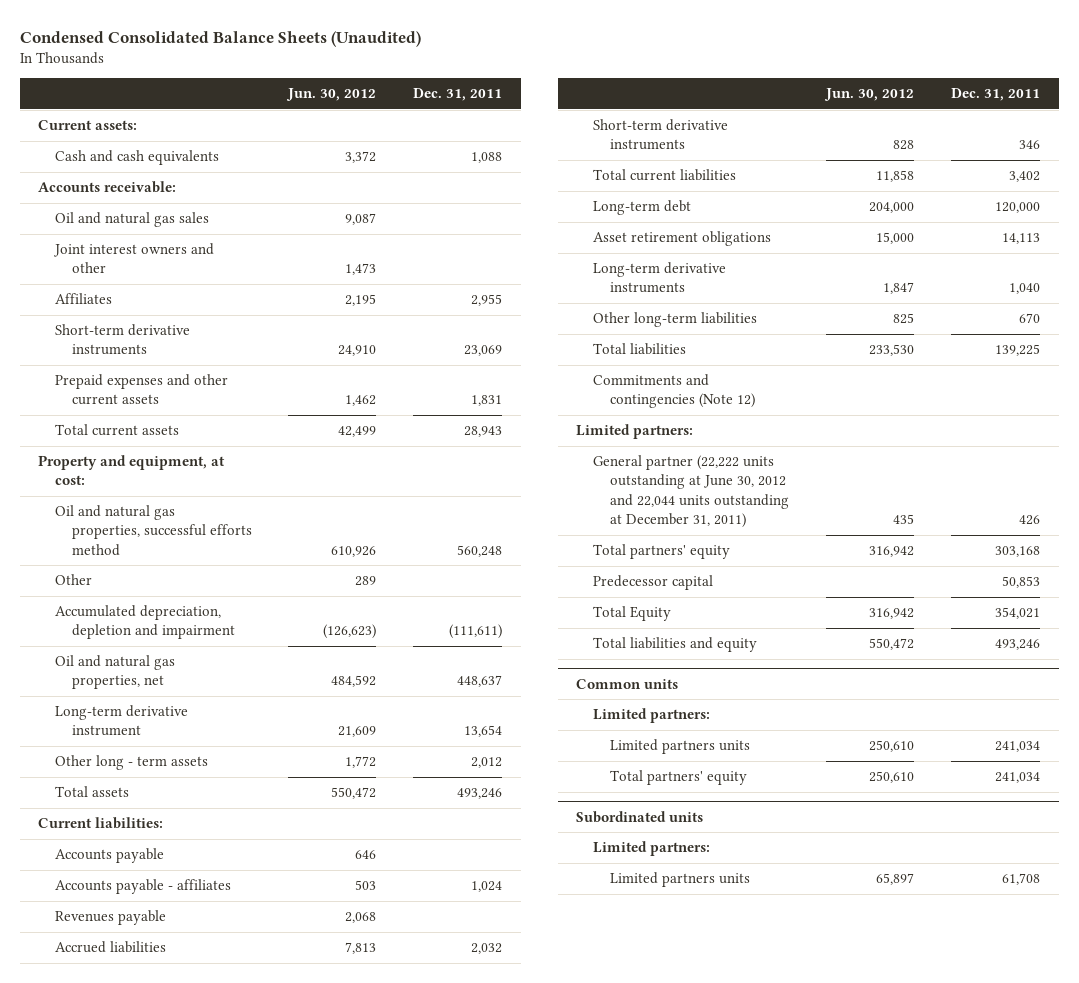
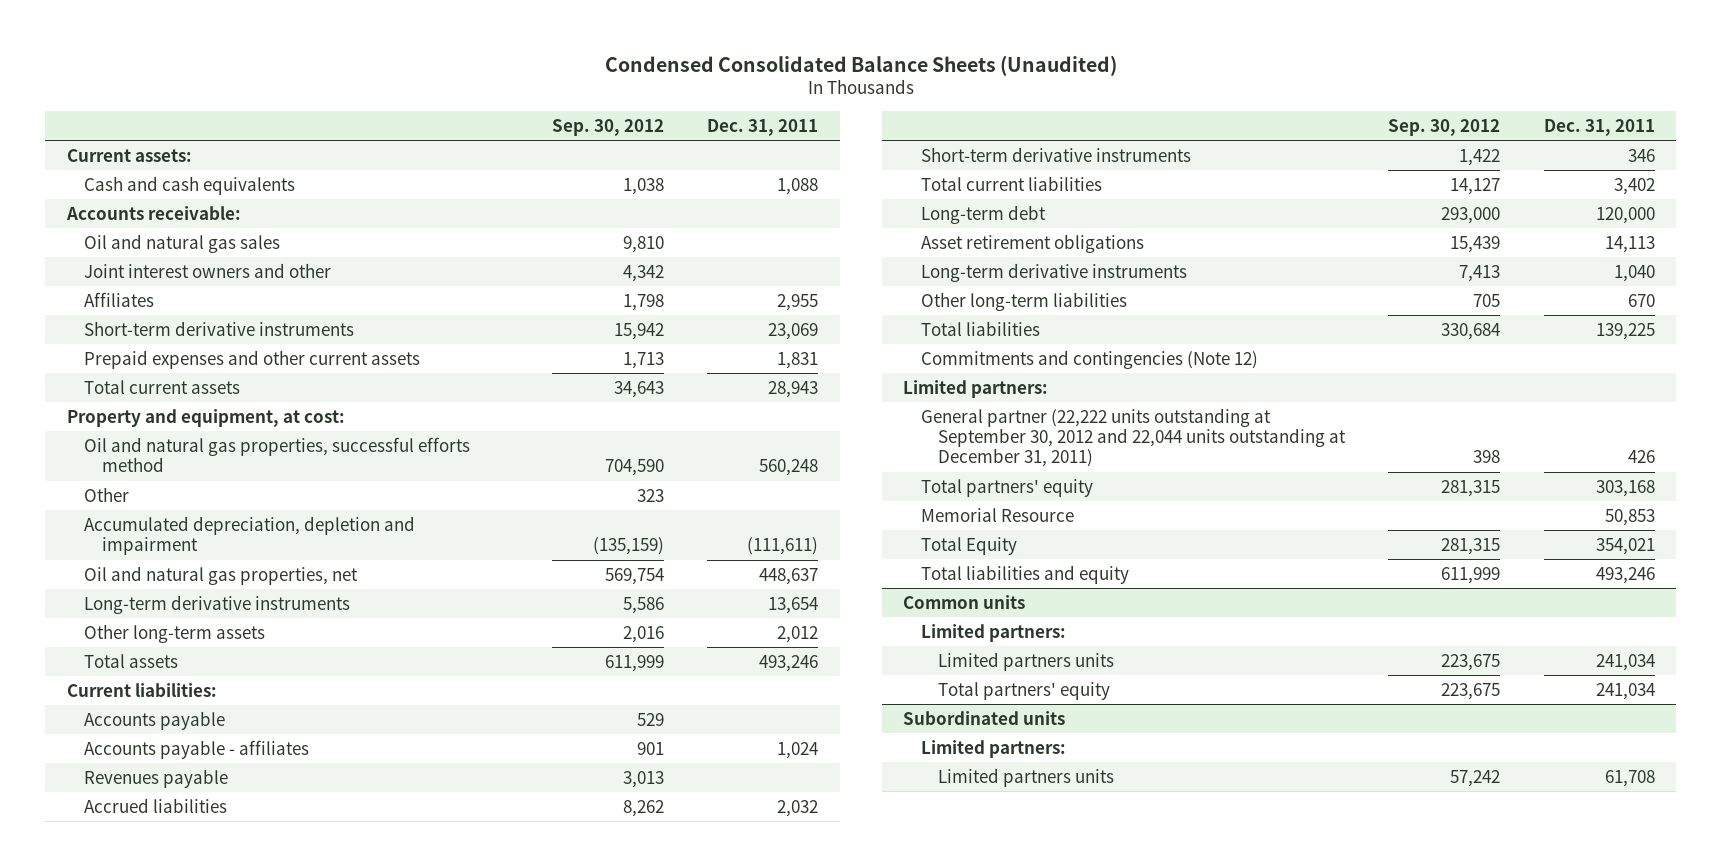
- | Jun. 30, 2012 | Dec. 31, 2011
+ | Sep. 30, 2012 | Dec. 31, 2011
- Long-term derivative instrument | 21,609 | 13,654
- Other long - term assets | 1,772 | 2,012
+ Long-term derivative instruments | 5,586 | 13,654
+ Other long-term assets | 2,016 | 2,012
- General partner (22,222 units outstanding at June 30, 2012 and 22,044 units outstanding at December 31, 2011) | 435 | 426
+ General partner (22,222 units outstanding at September 30, 2012 and 22,044 units outstanding at December 31, 2011) | 398 | 426
- Predecessor capital | | 50,853
+ Memorial Resource | | 50,853

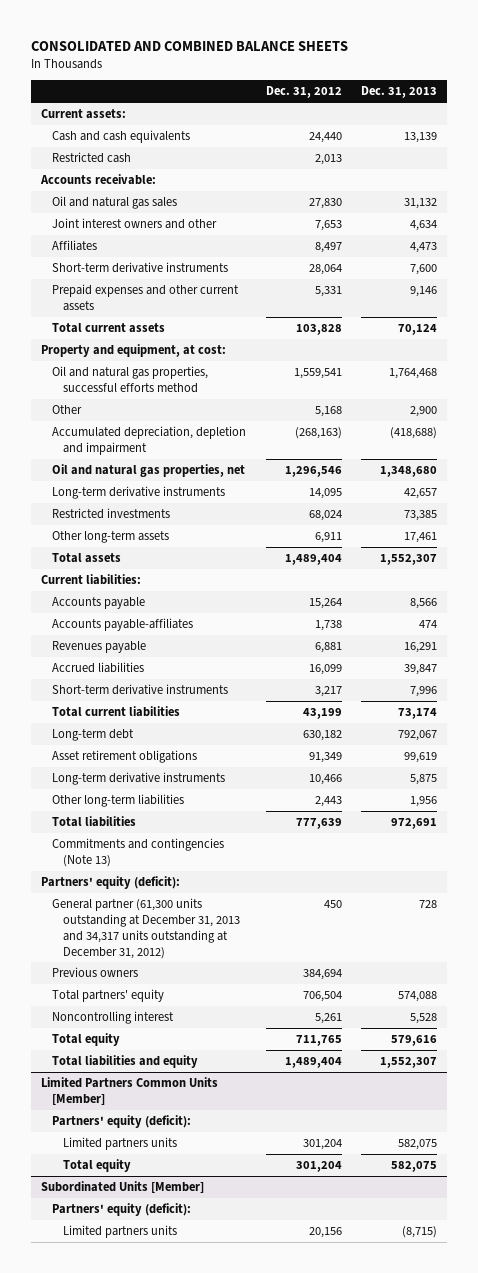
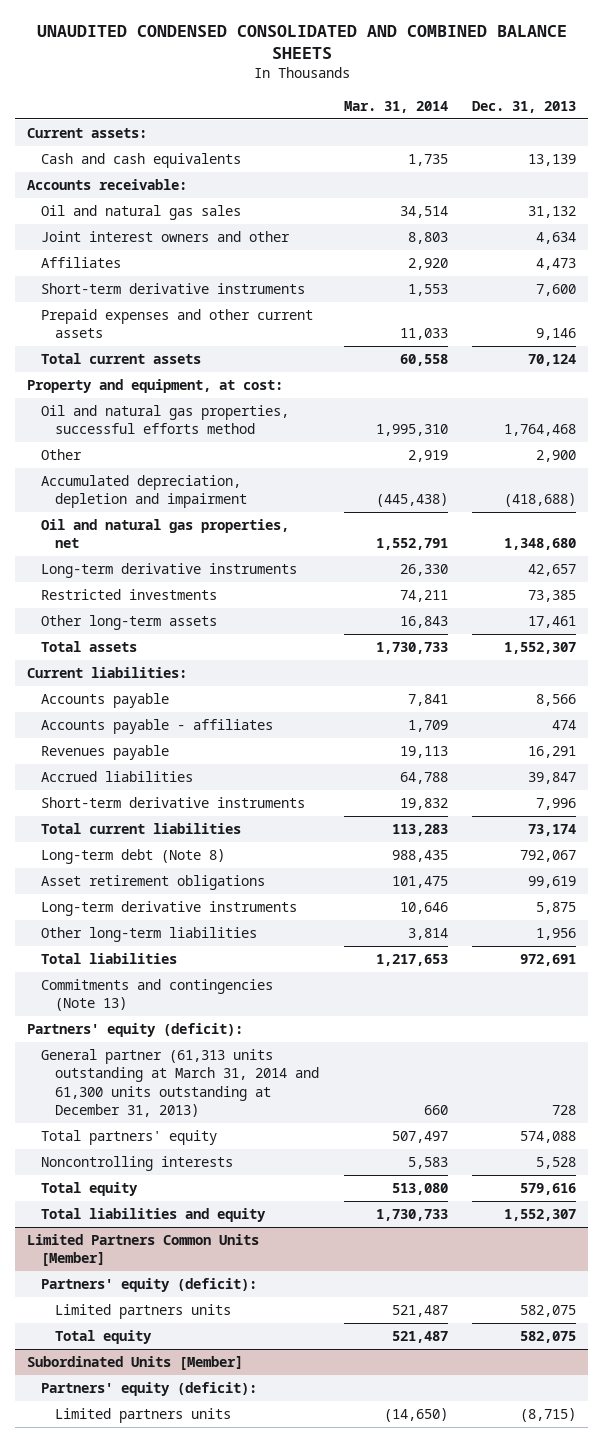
- CONSOLIDATED AND COMBINED BALANCE SHEETS
+ UNAUDITED CONDENSED CONSOLIDATED AND COMBINED BALANCE SHEETS
- | Dec. 31, 2012 | Dec. 31, 2013
+ | Mar. 31, 2014 | Dec. 31, 2013
- Restricted cash | 2,013 |
- Accounts payable-affiliates | 1,738 | 474
+ Accounts payable - affiliates | 1,709 | 474
- Long-term debt | 630,182 | 792,067
+ Long-term debt (Note 8) | 988,435 | 792,067
- General partner (61,300 units outstanding at December 31, 2013 and 34,317 units outstanding at December 31, 2012) | 450 | 728
- Previous owners | 384,694 |
+ General partner (61,313 units outstanding at March 31, 2014 and 61,300 units outstanding at December 31, 2013) | 660 | 728
- Noncontrolling interest | 5,261 | 5,528
+ Noncontrolling interests | 5,583 | 5,528

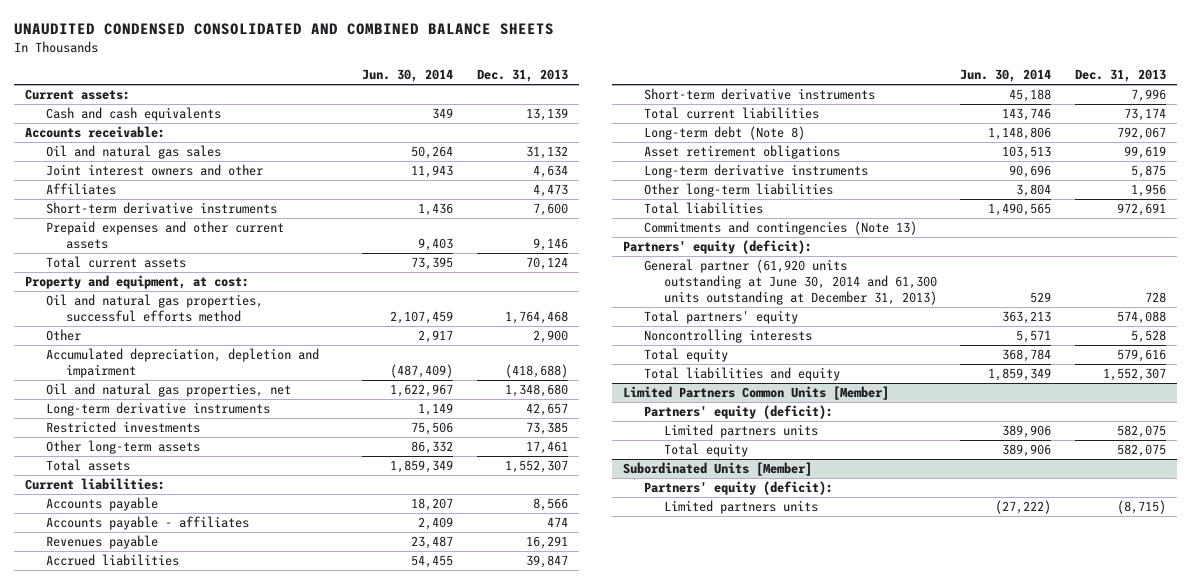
- | Mar. 31, 2014 | Dec. 31, 2013
+ | Jun. 30, 2014 | Dec. 31, 2013
- General partner (61,313 units outstanding at March 31, 2014 and 61,300 units outstanding at December 31, 2013) | 660 | 728
+ General partner (61,920 units outstanding at June 30, 2014 and 61,300 units outstanding at December 31, 2013) | 529 | 728

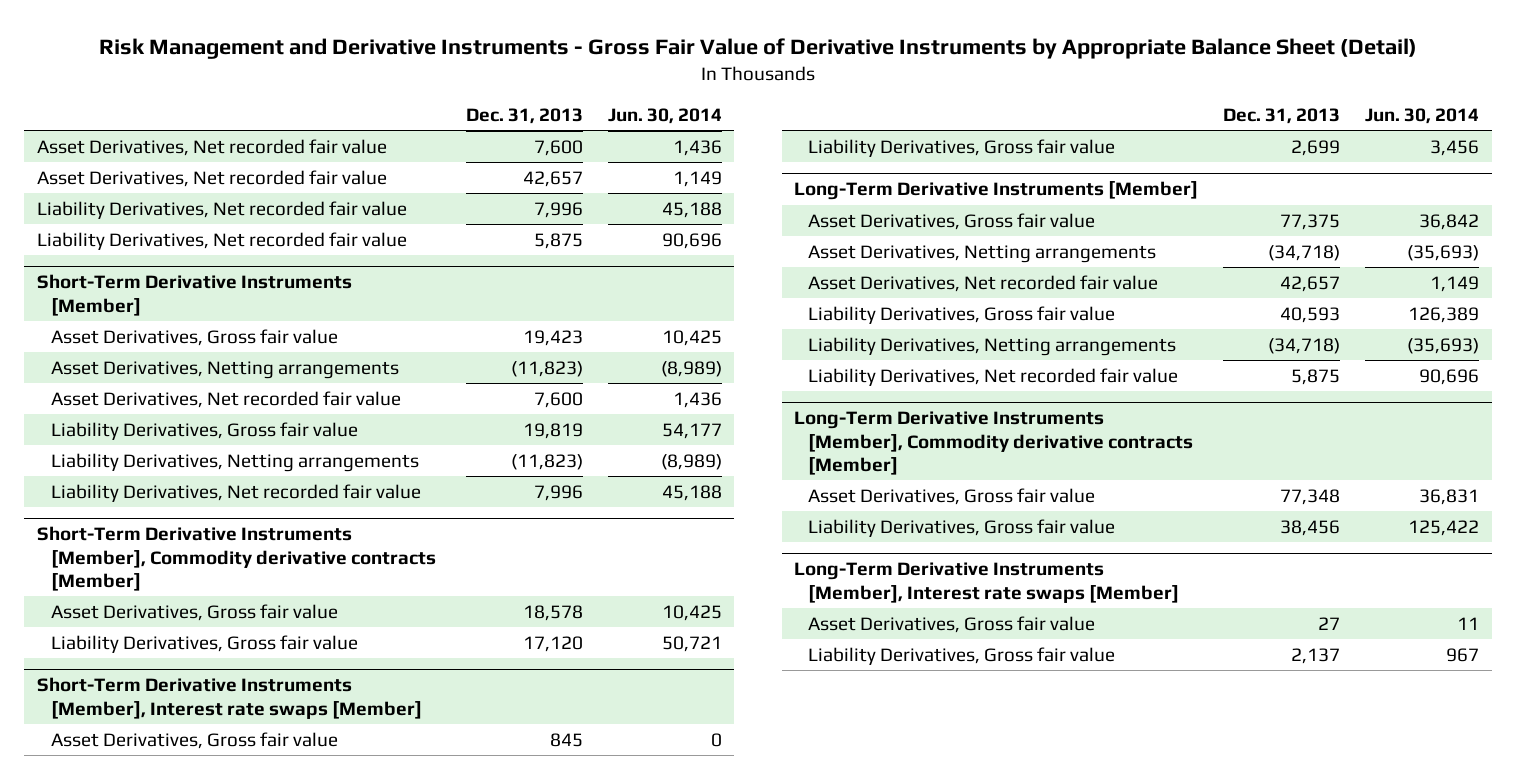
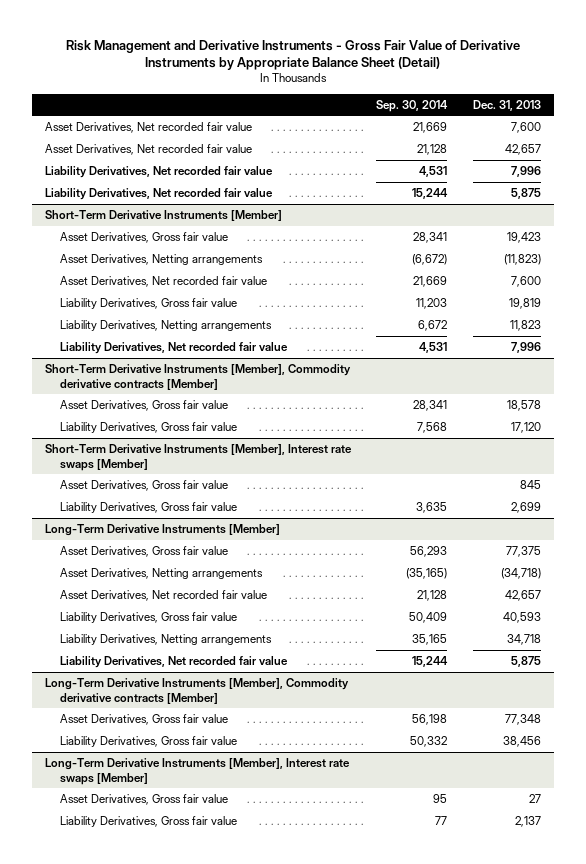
- | Dec. 31, 2013 | Jun. 30, 2014
+ | Sep. 30, 2014 | Dec. 31, 2013
@ Short-Term Derivative Instruments [Member]
- Liability Derivatives, Netting arrangements | (11,823) | (8,989)
+ Liability Derivatives, Netting arrangements | 6,672 | 11,823
@ Long-Term Derivative Instruments [Member]
- Liability Derivatives, Netting arrangements | (34,718) | (35,693)
+ Liability Derivatives, Netting arrangements | 35,165 | 34,718

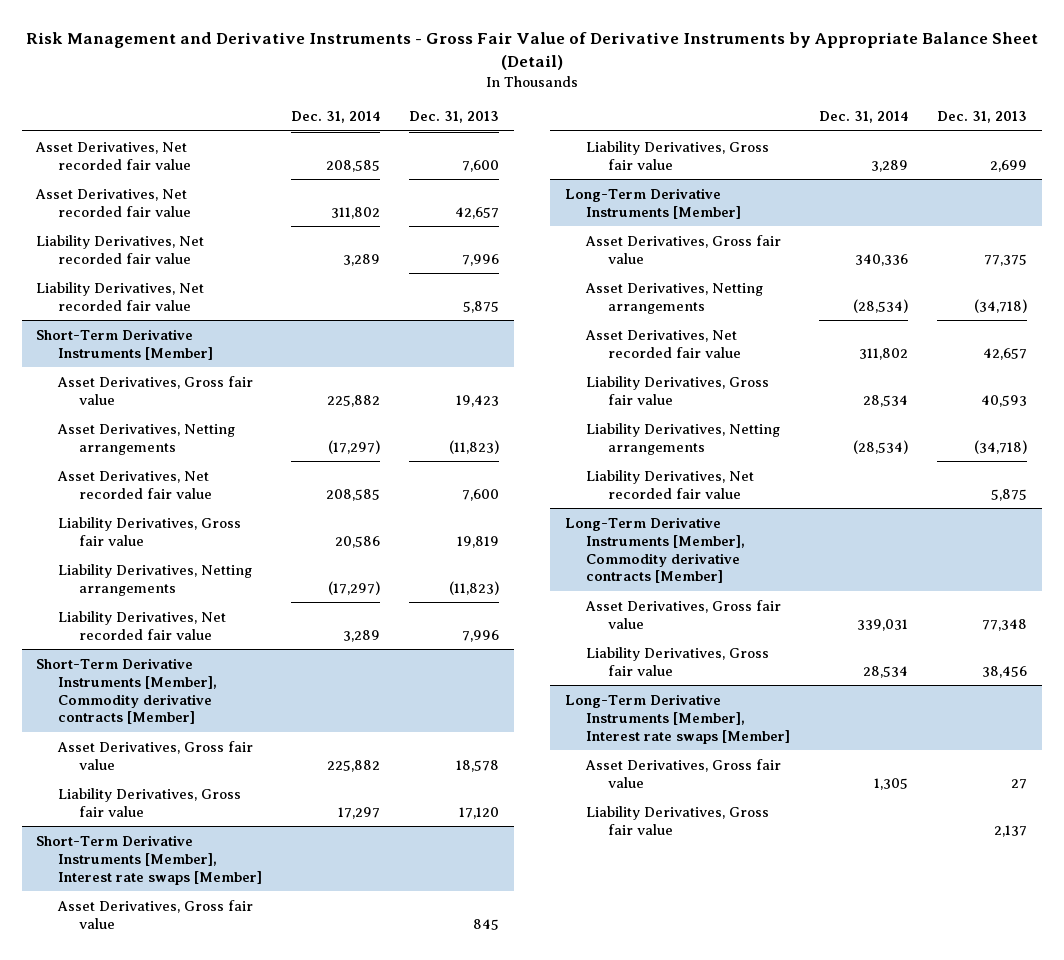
- | Sep. 30, 2014 | Dec. 31, 2013
+ | Dec. 31, 2014 | Dec. 31, 2013
@ Short-Term Derivative Instruments [Member]
- Liability Derivatives, Netting arrangements | 6,672 | 11,823
+ Liability Derivatives, Netting arrangements | (17,297) | (11,823)
@ Long-Term Derivative Instruments [Member]
- Liability Derivatives, Netting arrangements | 35,165 | 34,718
+ Liability Derivatives, Netting arrangements | (28,534) | (34,718)

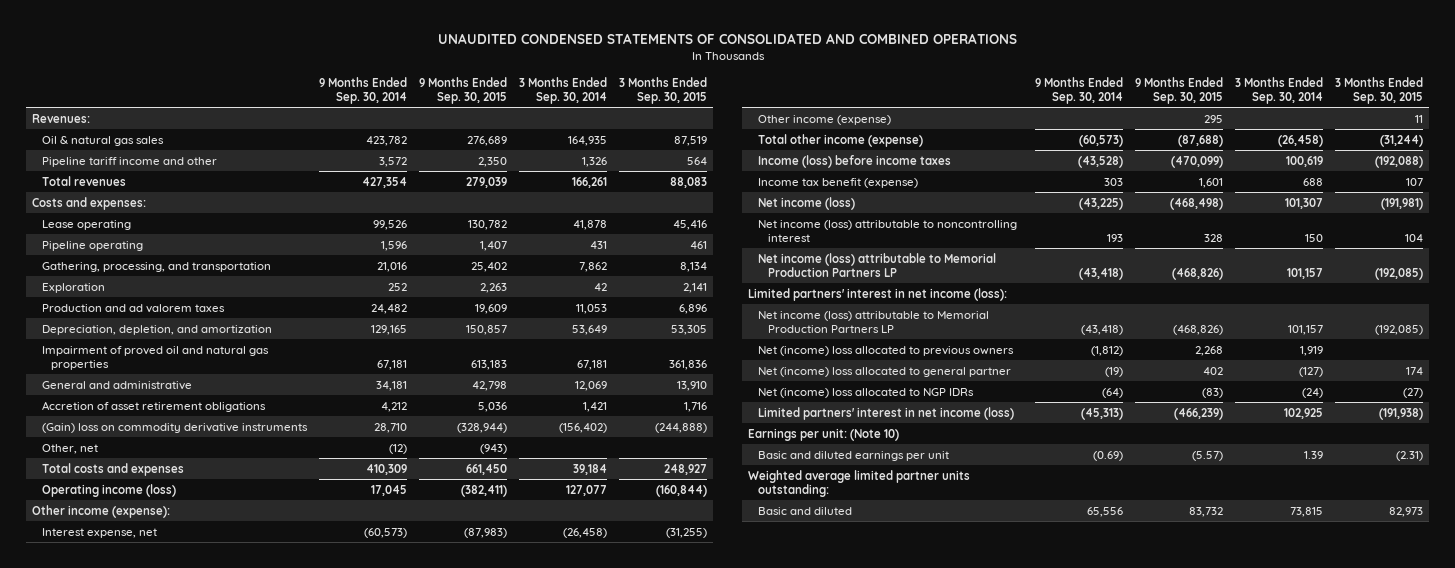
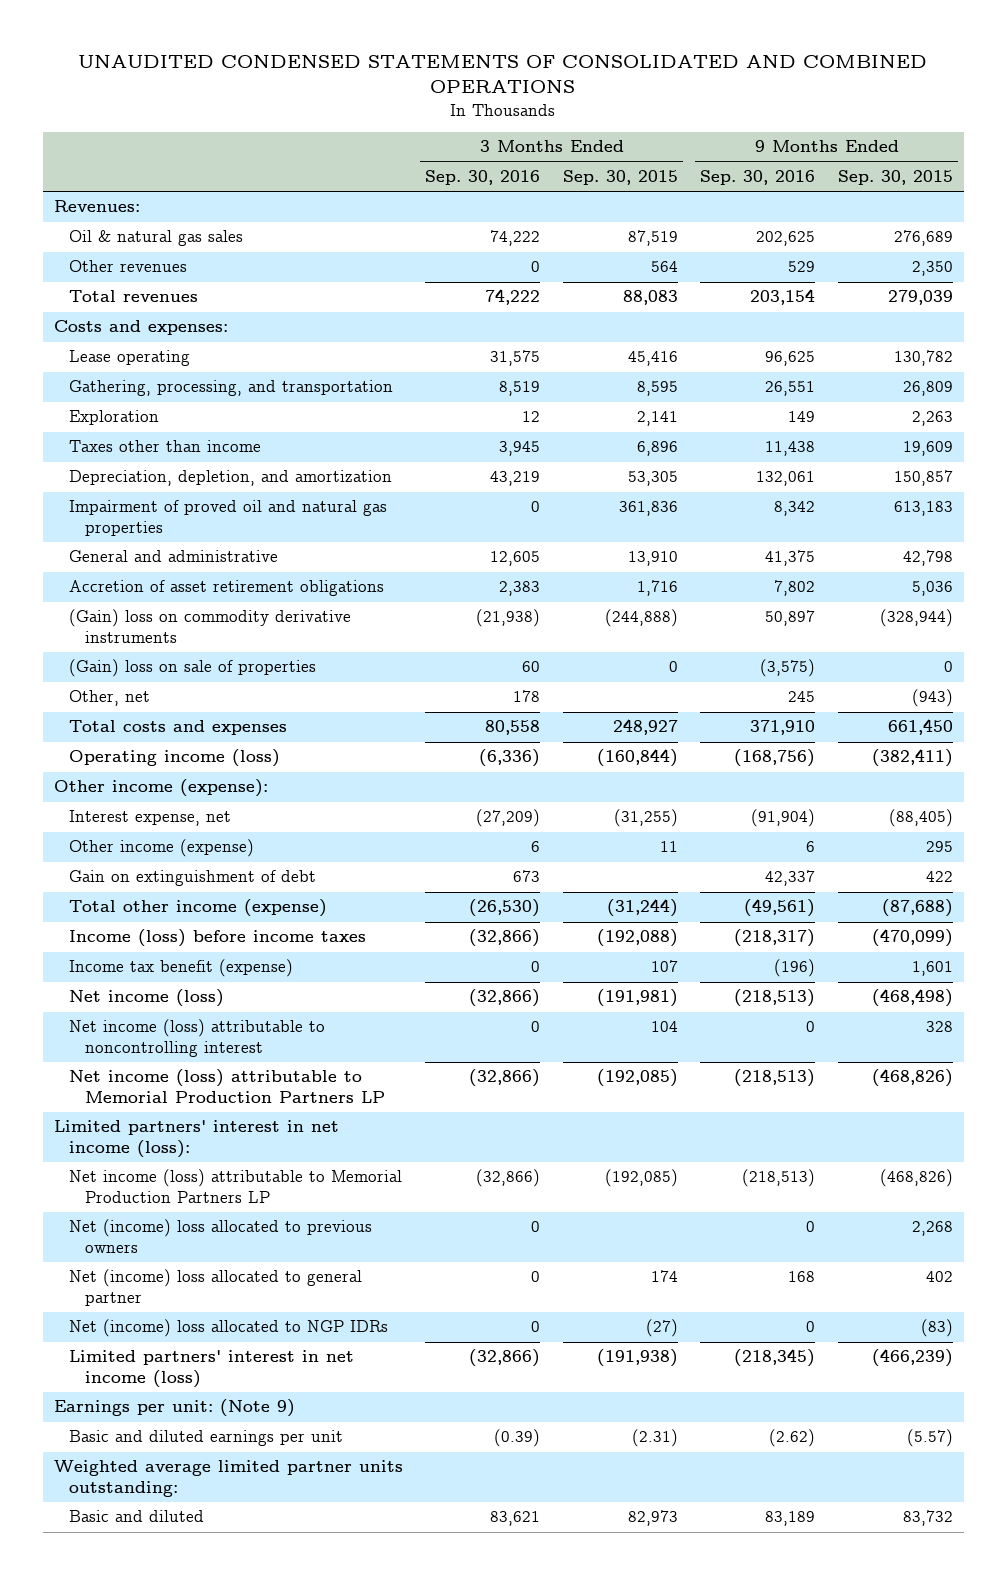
- | 9 Months Ended Sep. 30, 2014 | 9 Months Ended Sep. 30, 2015 | 3 Months Ended Sep. 30, 2014 | 3 Months Ended Sep. 30, 2015
+ | 3 Months Ended Sep. 30, 2016 | 3 Months Ended Sep. 30, 2015 | 9 Months Ended Sep. 30, 2016 | 9 Months Ended Sep. 30, 2015
- Pipeline tariff income and other | 3,572 | 2,350 | 1,326 | 564
+ Other revenues | 0 | 564 | 529 | 2,350
- Pipeline operating | 1,596 | 1,407 | 431 | 461
- Gathering, processing, and transportation | 21,016 | 25,402 | 7,862 | 8,134
+ Gathering, processing, and transportation | 8,519 | 8,595 | 26,551 | 26,809
- Production and ad valorem taxes | 24,482 | 19,609 | 11,053 | 6,896
+ Taxes other than income | 3,945 | 6,896 | 11,438 | 19,609
+ (Gain) loss on sale of properties | 60 | 0 | (3,575) | 0
- Interest expense, net | (60,573) | (87,983) | (26,458) | (31,255)
+ Interest expense, net | (27,209) | (31,255) | (91,904) | (88,405)
+ Gain on extinguishment of debt | 673 | | 42,337 | 422
- Earnings per unit: (Note 10)
+ Earnings per unit: (Note 9)

